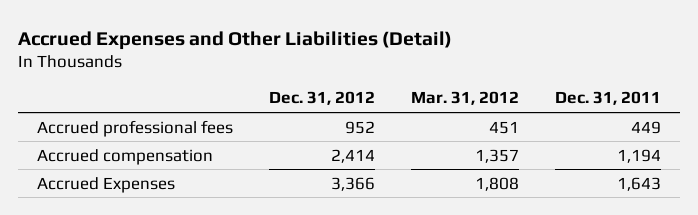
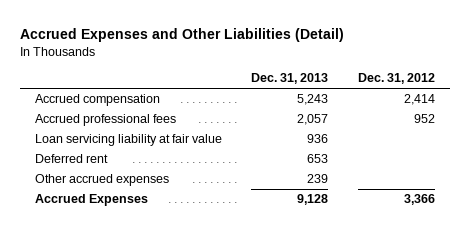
- | Dec. 31, 2012 | Mar. 31, 2012 | Dec. 31, 2011
+ | Dec. 31, 2013 | Dec. 31, 2012
moved down: Accrued professional fees | 2,057 | 952
+ Loan servicing liability at fair value | 936 |
+ Deferred rent | 653 |
+ Other accrued expenses | 239 |

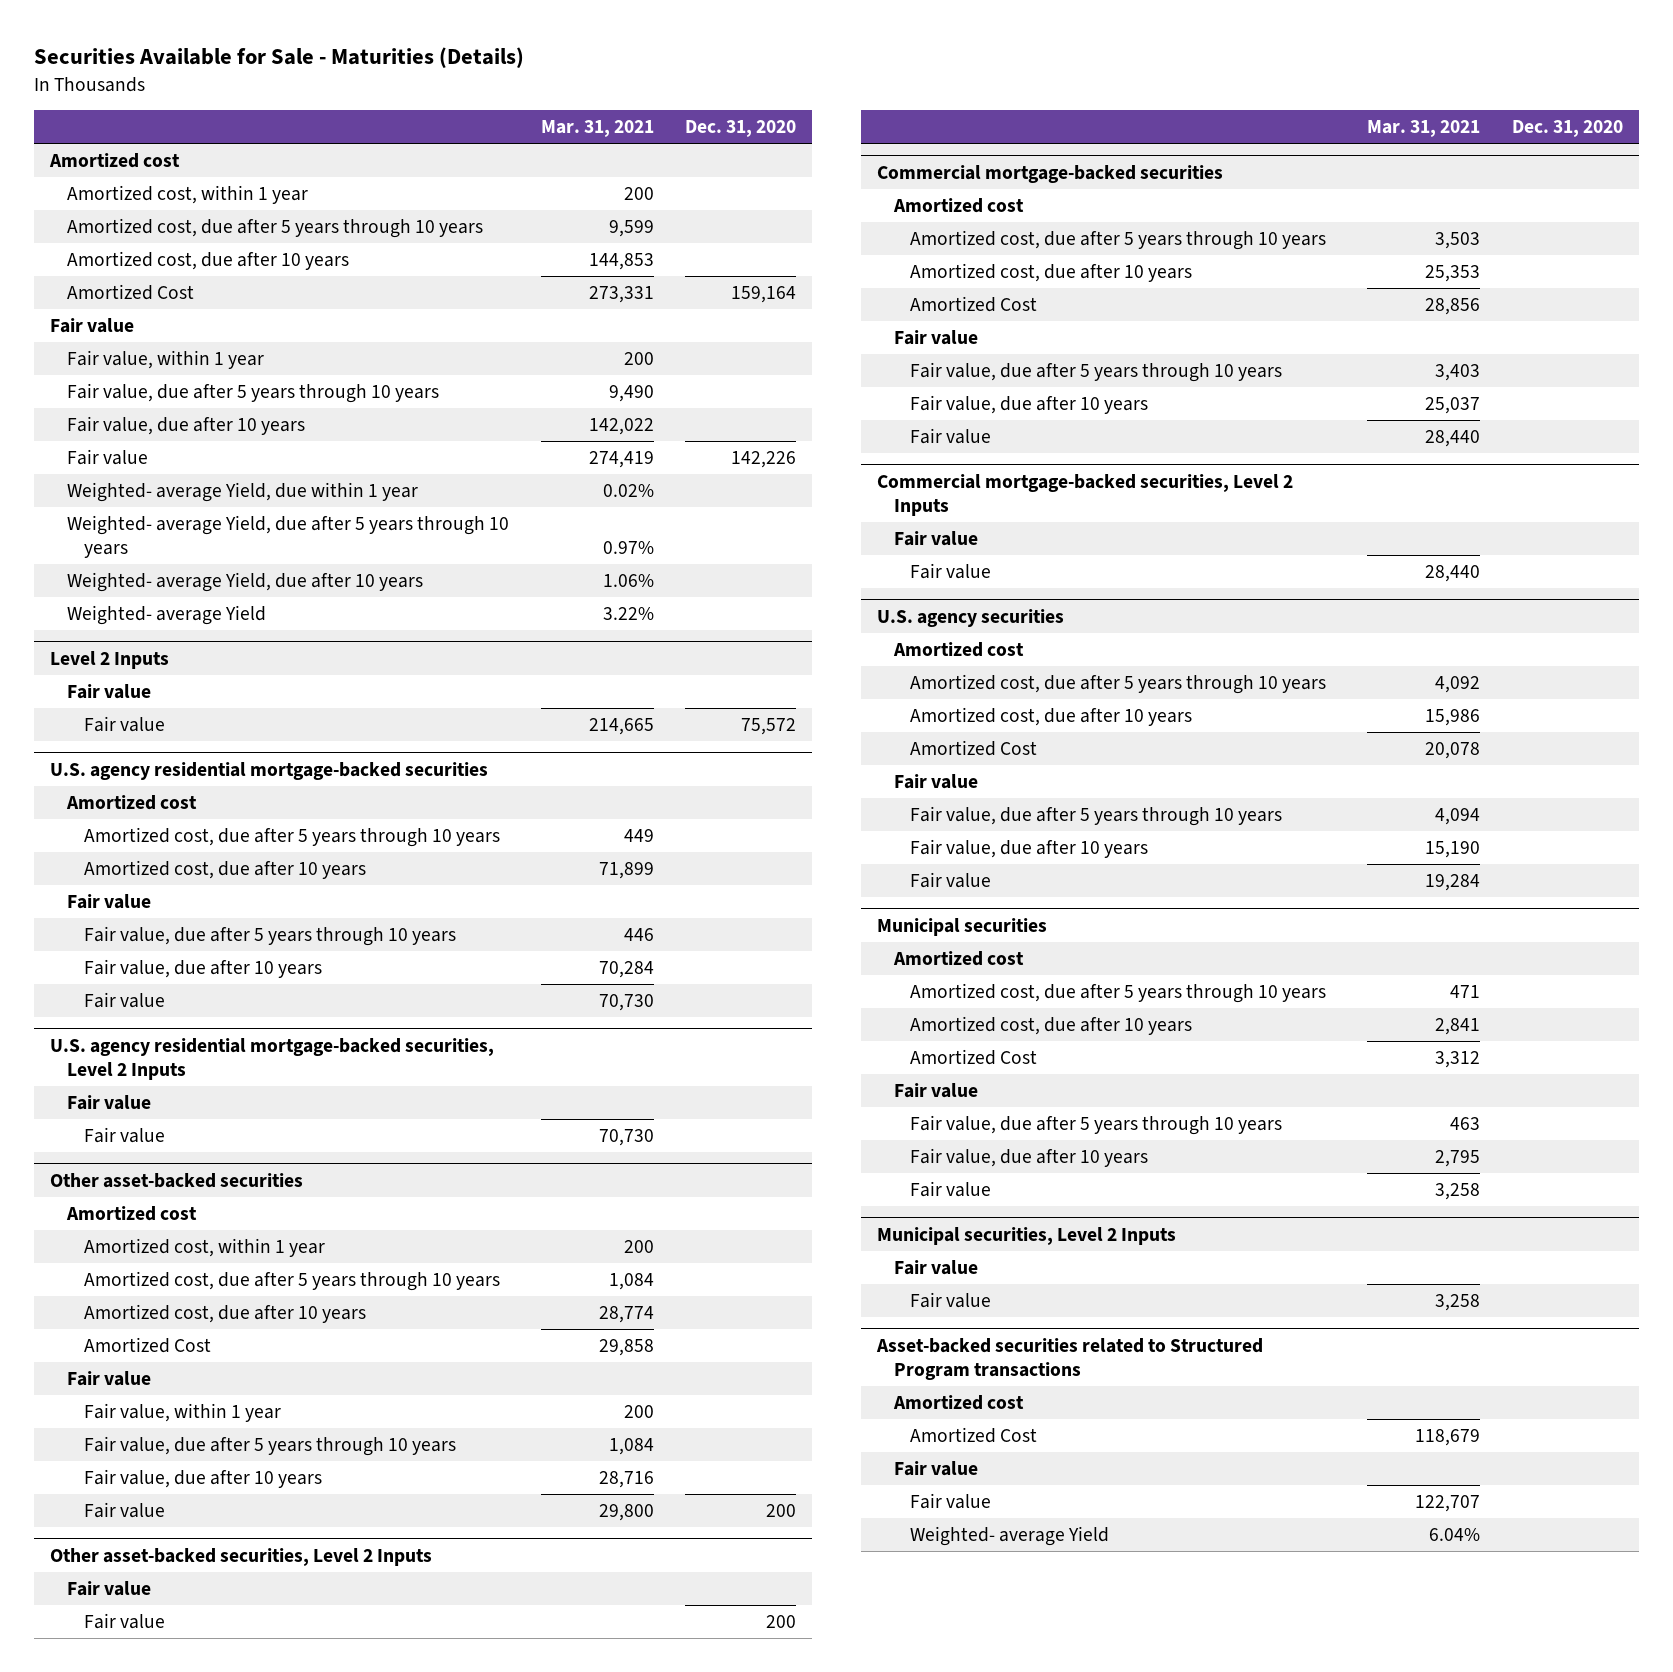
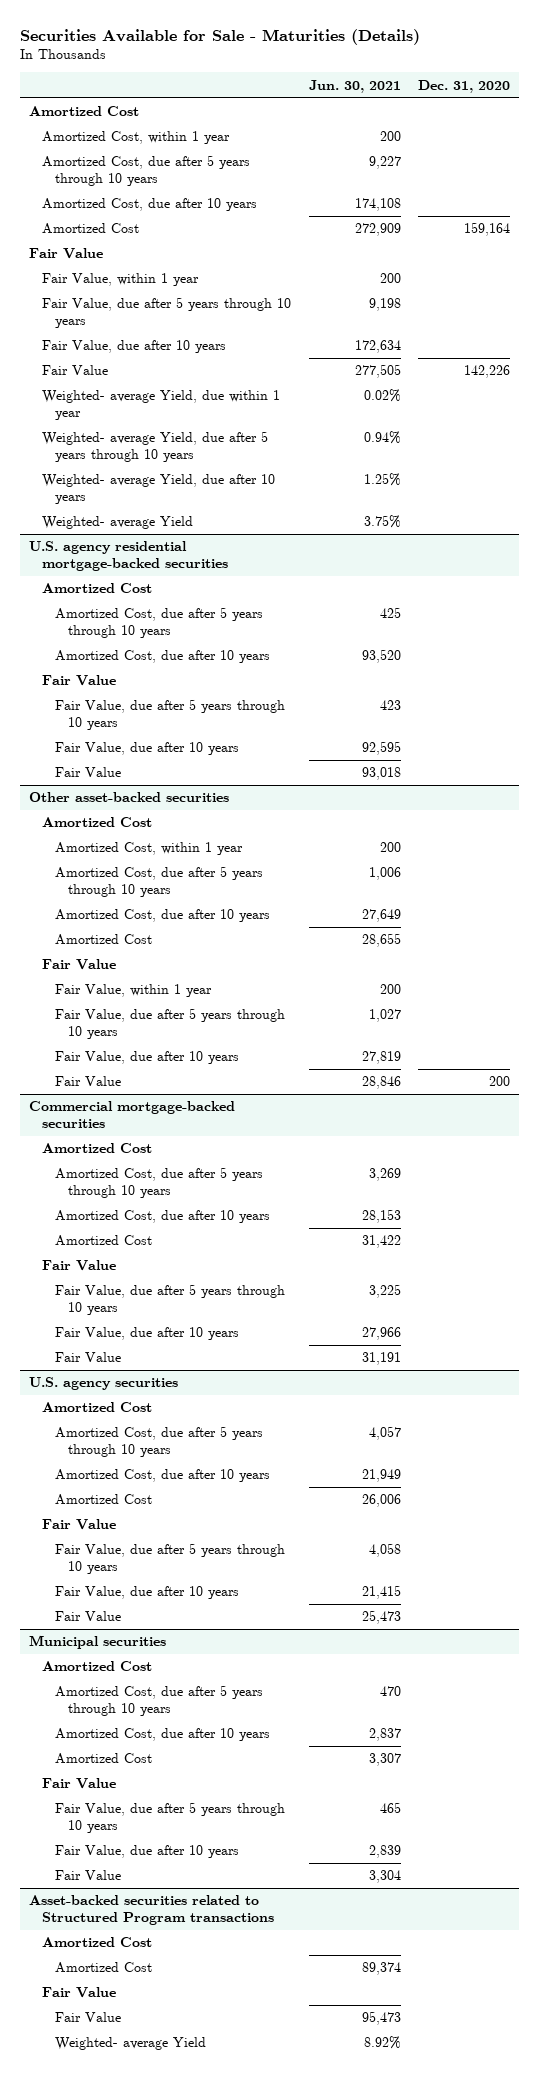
- | Mar. 31, 2021 | Dec. 31, 2020
+ | Jun. 30, 2021 | Dec. 31, 2020
- Amortized cost
- Amortized cost, within 1 year | 200 |
- Amortized cost, due after 5 years through 10 years | 9,599 |
- Amortized cost, due after 10 years | 144,853 |
+ Amortized Cost
+ Amortized Cost, within 1 year | 200 |
+ Amortized Cost, due after 5 years through 10 years | 9,227 |
+ Amortized Cost, due after 10 years | 174,108 |
- Fair value
- Fair value, within 1 year | 200 |
- Fair value, due after 5 years through 10 years | 9,490 |
- Fair value, due after 10 years | 142,022 |
- Fair value | 274,419 | 142,226
+ Fair Value
+ Fair Value, within 1 year | 200 |
+ Fair Value, due after 5 years through 10 years | 9,198 |
+ Fair Value, due after 10 years | 172,634 |
+ Fair Value | 277,505 | 142,226
- Level 2 Inputs
- Fair value
- Fair value | 214,665 | 75,572
@ U.S. agency residential mortgage-backed securities
- Amortized cost
- Amortized cost, due after 5 years through 10 years | 449 |
- Amortized cost, due after 10 years | 71,899 |
- Fair value
- Fair value, due after 5 years through 10 years | 446 |
- Fair value, due after 10 years | 70,284 |
- Fair value | 70,730 |
- U.S. agency residential mortgage-backed securities, Level 2 Inputs
- Fair value
- Fair value | 70,730 |
@ U.S. agency residential mortgage-backed securities
+ Amortized Cost
+ Amortized Cost, due after 5 years through 10 years | 425 |
+ Amortized Cost, due after 10 years | 93,520 |
+ Fair Value
+ Fair Value, due after 5 years through 10 years | 423 |
+ Fair Value, due after 10 years | 92,595 |
+ Fair Value | 93,018 |
@ Other asset-backed securities
- Amortized cost
- Amortized cost, within 1 year | 200 |
- Amortized cost, due after 5 years through 10 years | 1,084 |
- Amortized cost, due after 10 years | 28,774 |
- Fair value
- Fair value, within 1 year | 200 |
- Fair value, due after 5 years through 10 years | 1,084 |
- Fair value, due after 10 years | 28,716 |
- Fair value | 29,800 | 200
- Other asset-backed securities, Level 2 Inputs
- Fair value
- Fair value | | 200
@ Other asset-backed securities
+ Amortized Cost, within 1 year | 200 |
+ Amortized Cost, due after 5 years through 10 years | 1,006 |
+ Amortized Cost, due after 10 years | 27,649 |
+ Amortized Cost | 28,655 |
+ Fair Value
+ Fair Value, within 1 year | 200 |
+ Fair Value, due after 5 years through 10 years | 1,027 |
+ Fair Value, due after 10 years | 27,819 |
+ Fair Value | 28,846 | 200
@ Commercial mortgage-backed securities
- Amortized cost
- Amortized cost, due after 5 years through 10 years | 3,503 |
- Amortized cost, due after 10 years | 25,353 |
- Fair value
- Fair value, due after 5 years through 10 years | 3,403 |
- Fair value, due after 10 years | 25,037 |
- Fair value | 28,440 |
- Commercial mortgage-backed securities, Level 2 Inputs
- Fair value
- Fair value | 28,440 |
@ Commercial mortgage-backed securities
+ Amortized Cost, due after 5 years through 10 years | 3,269 |
+ Amortized Cost, due after 10 years | 28,153 |
+ Amortized Cost | 31,422 |
+ Fair Value
+ Fair Value, due after 5 years through 10 years | 3,225 |
+ Fair Value, due after 10 years | 27,966 |
+ Fair Value | 31,191 |
@ U.S. agency securities
- Amortized cost
- Amortized cost, due after 5 years through 10 years | 4,092 |
- Amortized cost, due after 10 years | 15,986 |
- Fair value
- Fair value, due after 5 years through 10 years | 4,094 |
- Fair value, due after 10 years | 15,190 |
- Fair value | 19,284 |
+ Amortized Cost, due after 5 years through 10 years | 4,057 |
+ Amortized Cost, due after 10 years | 21,949 |
+ Amortized Cost | 26,006 |
+ Fair Value
+ Fair Value, due after 5 years through 10 years | 4,058 |
+ Fair Value, due after 10 years | 21,415 |
+ Fair Value | 25,473 |
@ Municipal securities
- Amortized cost
- Amortized cost, due after 5 years through 10 years | 471 |
- Amortized cost, due after 10 years | 2,841 |
- Fair value
- Fair value, due after 5 years through 10 years | 463 |
- Fair value, due after 10 years | 2,795 |
- Fair value | 3,258 |
- Municipal securities, Level 2 Inputs
- Fair value
- Fair value | 3,258 |
@ Municipal securities
+ Amortized Cost, due after 5 years through 10 years | 470 |
+ Amortized Cost, due after 10 years | 2,837 |
+ Amortized Cost | 3,307 |
+ Fair Value
+ Fair Value, due after 5 years through 10 years | 465 |
+ Fair Value, due after 10 years | 2,839 |
+ Fair Value | 3,304 |
@ Asset-backed securities related to Structured Program transactions
- Amortized cost
- Fair value
- Fair value | 122,707 |
+ Amortized Cost | 89,374 |
+ Fair Value
+ Fair Value | 95,473 |

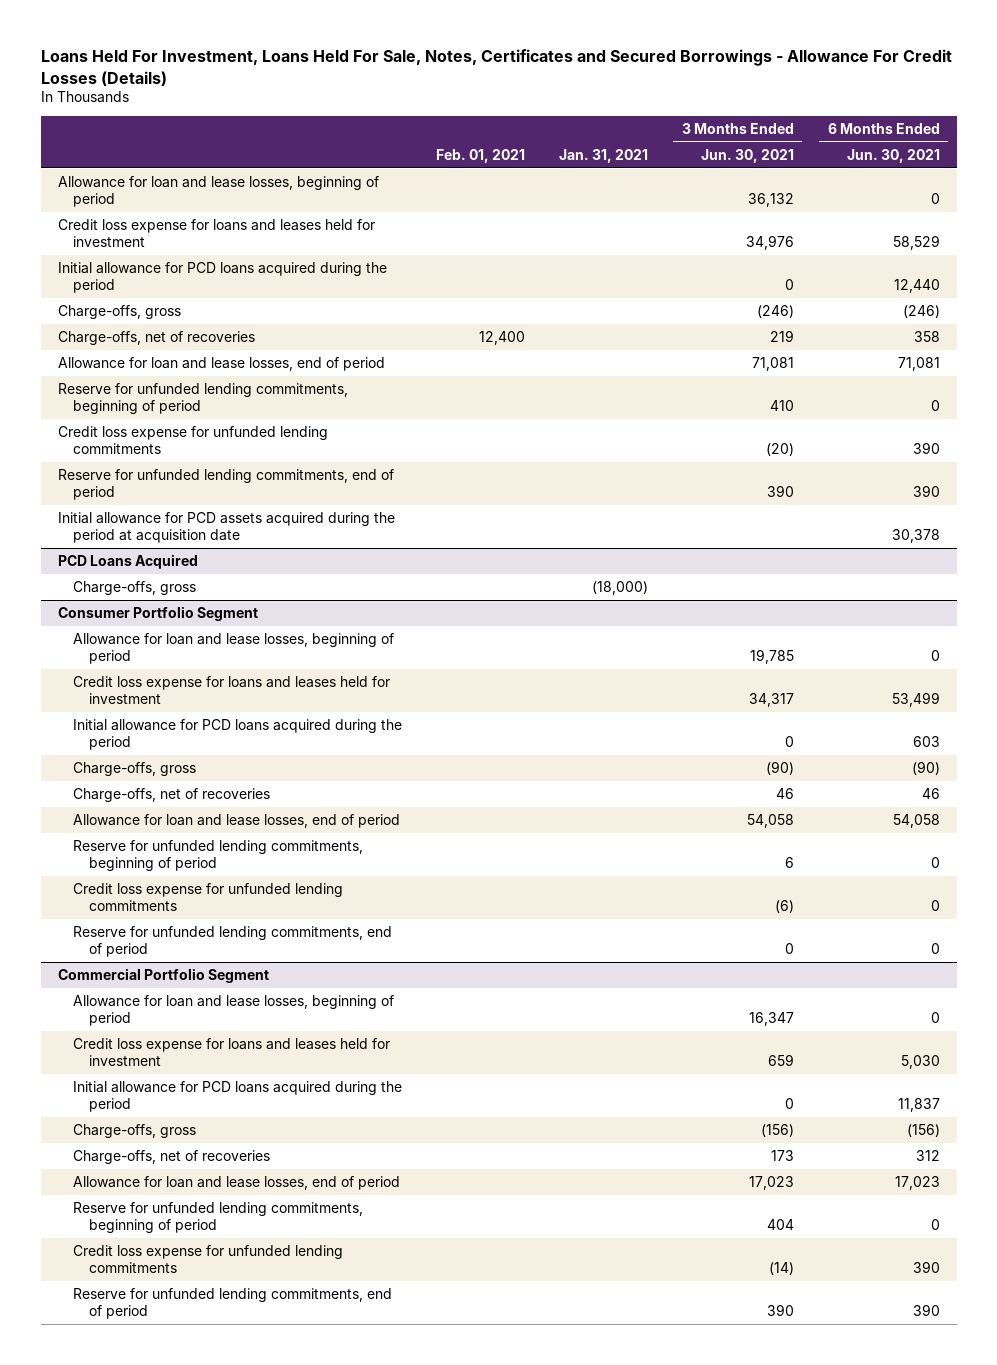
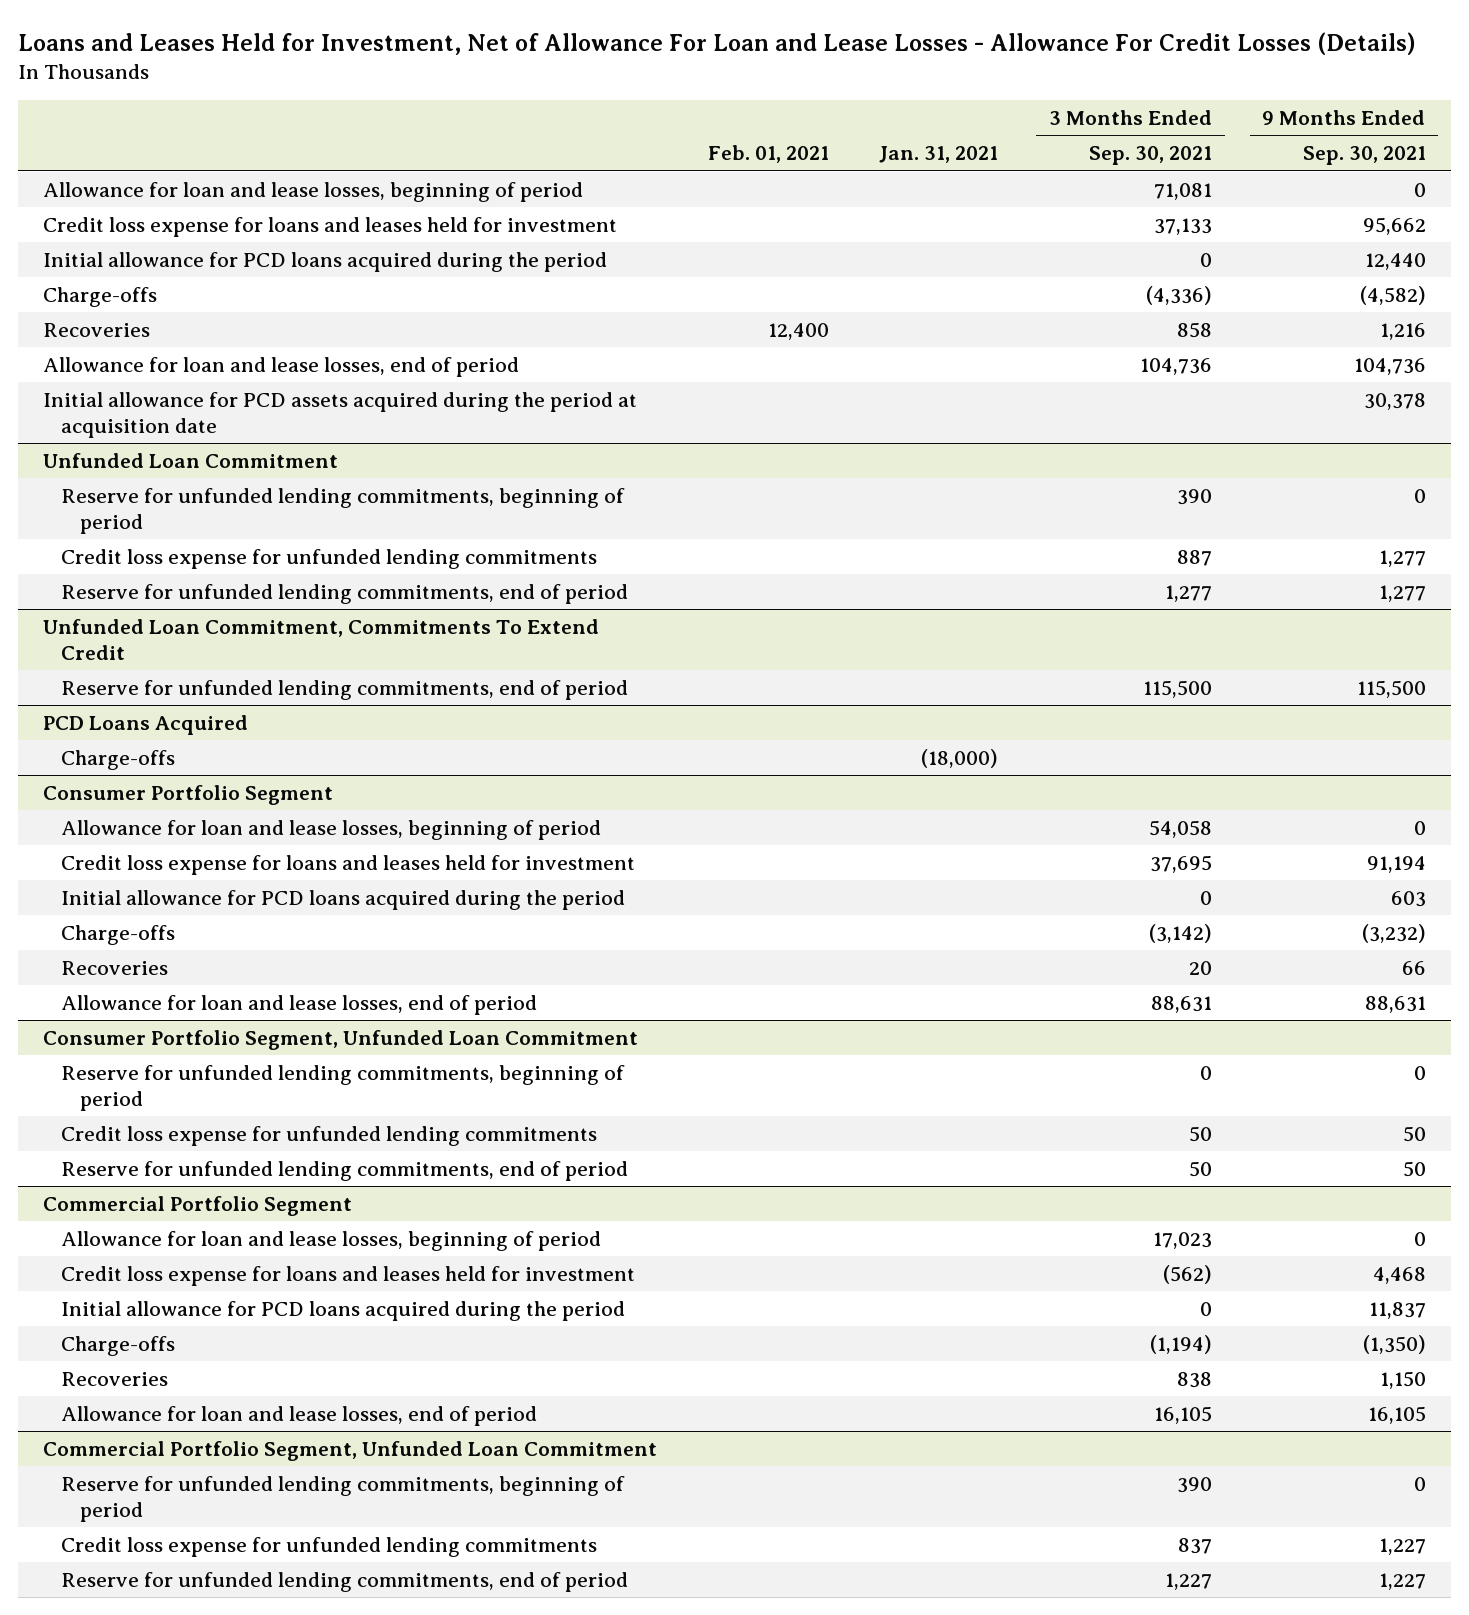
- Loans Held For Investment, Loans Held For Sale, Notes, Certificates and Secured Borrowings - Allowance For Credit Losses (Details)
+ Loans and Leases Held for Investment, Net of Allowance For Loan and Lease Losses - Allowance For Credit Losses (Details)
- | Feb. 01, 2021 | Jan. 31, 2021 | 3 Months Ended Jun. 30, 2021 | 6 Months Ended Jun. 30, 2021
+ | Feb. 01, 2021 | Jan. 31, 2021 | 3 Months Ended Sep. 30, 2021 | 9 Months Ended Sep. 30, 2021
- Charge-offs, gross | | | (246) | (246)
- Charge-offs, net of recoveries | 12,400 | | 219 | 358
+ Charge-offs | | | (4,336) | (4,582)
+ Recoveries | 12,400 | | 858 | 1,216
- Reserve for unfunded lending commitments, beginning of period | | | 410 | 0
- Credit loss expense for unfunded lending commitments | | | (20) | 390
- Reserve for unfunded lending commitments, end of period | | | 390 | 390
+ Unfunded Loan Commitment
+ Reserve for unfunded lending commitments, beginning of period | | | 390 | 0
+ Credit loss expense for unfunded lending commitments | | | 887 | 1,277
+ Reserve for unfunded lending commitments, end of period | | | 1,277 | 1,277
+ Unfunded Loan Commitment, Commitments To Extend Credit
+ Reserve for unfunded lending commitments, end of period | | | 115,500 | 115,500
@ PCD Loans Acquired
- Charge-offs, gross | | (18,000) | |
+ Charge-offs | | (18,000) | |
@ Consumer Portfolio Segment
- Charge-offs, gross | | | (90) | (90)
- Charge-offs, net of recoveries | | | 46 | 46
+ Charge-offs | | | (3,142) | (3,232)
+ Recoveries | | | 20 | 66
- Reserve for unfunded lending commitments, beginning of period | | | 6 | 0
- Credit loss expense for unfunded lending commitments | | | (6) | 0
- Reserve for unfunded lending commitments, end of period | | | 0 | 0
+ Consumer Portfolio Segment, Unfunded Loan Commitment
+ Reserve for unfunded lending commitments, beginning of period | | | 0 | 0
+ Credit loss expense for unfunded lending commitments | | | 50 | 50
+ Reserve for unfunded lending commitments, end of period | | | 50 | 50
@ Commercial Portfolio Segment
- Charge-offs, gross | | | (156) | (156)
- Charge-offs, net of recoveries | | | 173 | 312
+ Charge-offs | | | (1,194) | (1,350)
+ Recoveries | | | 838 | 1,150
- Reserve for unfunded lending commitments, beginning of period | | | 404 | 0
- Credit loss expense for unfunded lending commitments | | | (14) | 390
- Reserve for unfunded lending commitments, end of period | | | 390 | 390
+ Commercial Portfolio Segment, Unfunded Loan Commitment
+ Reserve for unfunded lending commitments, beginning of period | | | 390 | 0
+ Credit loss expense for unfunded lending commitments | | | 837 | 1,227
+ Reserve for unfunded lending commitments, end of period | | | 1,227 | 1,227

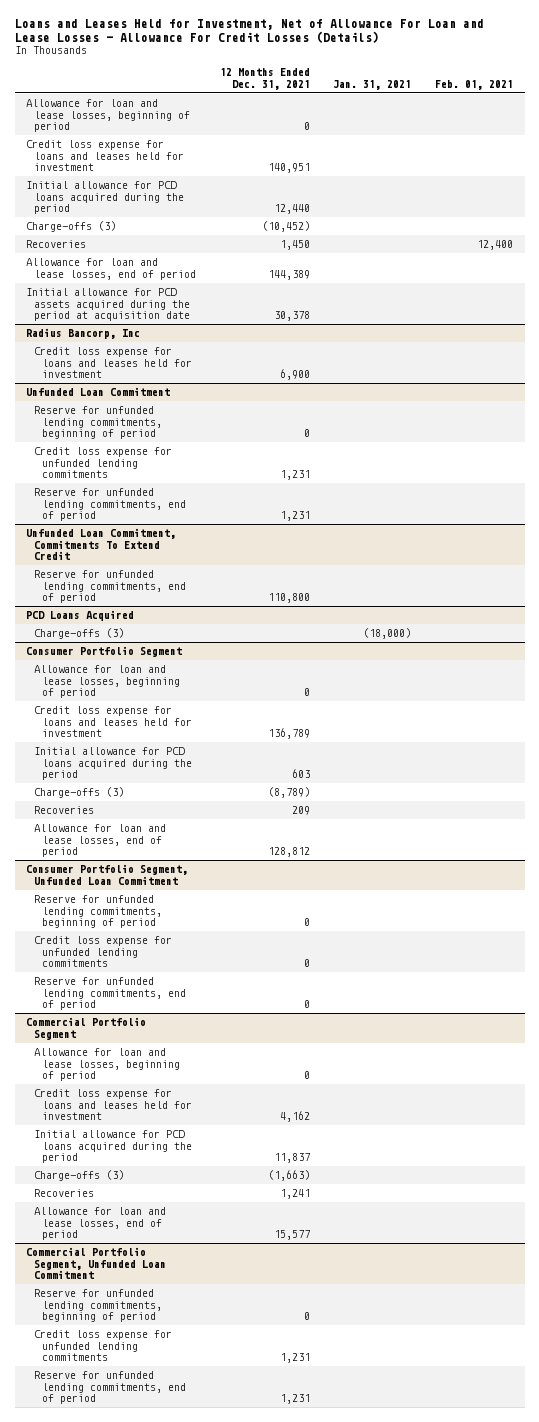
- | Feb. 01, 2021 | Jan. 31, 2021 | 3 Months Ended Sep. 30, 2021 | 9 Months Ended Sep. 30, 2021
+ | 12 Months Ended Dec. 31, 2021 | Jan. 31, 2021 | Feb. 01, 2021
- Charge-offs | | | (4,336) | (4,582)
+ Charge-offs (3) | (10,452) | |
+ Radius Bancorp, Inc
+ Credit loss expense for loans and leases held for investment | 6,900 | |
@ PCD Loans Acquired
- Charge-offs | | (18,000) | |
+ Charge-offs (3) | | (18,000) |
@ Consumer Portfolio Segment
- Charge-offs | | | (3,142) | (3,232)
+ Charge-offs (3) | (8,789) | |
@ Commercial Portfolio Segment
- Charge-offs | | | (1,194) | (1,350)
+ Charge-offs (3) | (1,663) | |

